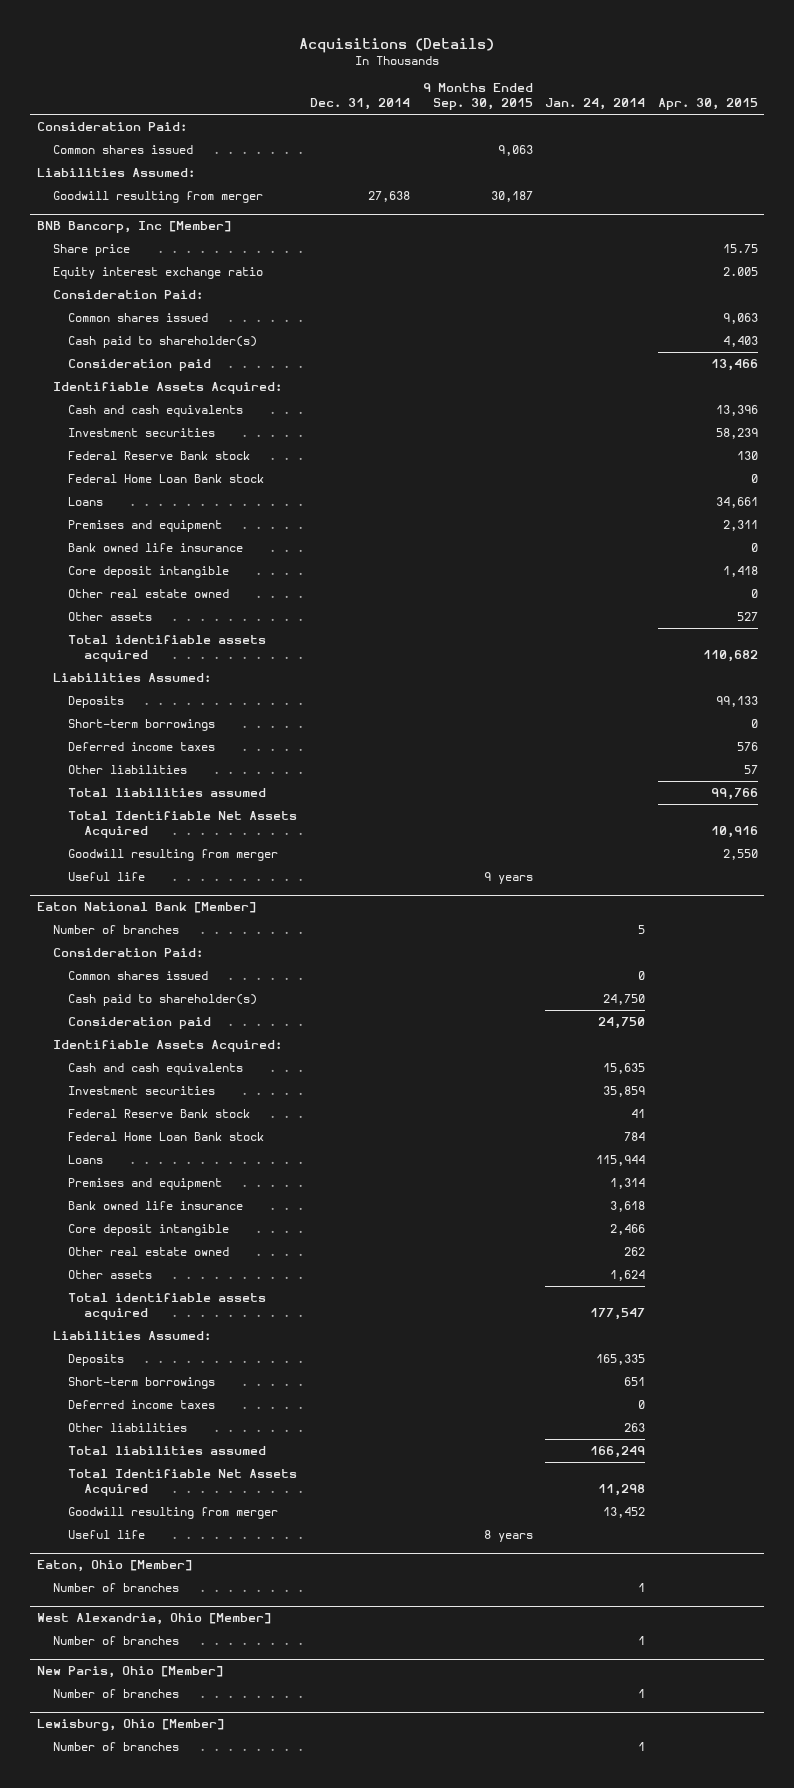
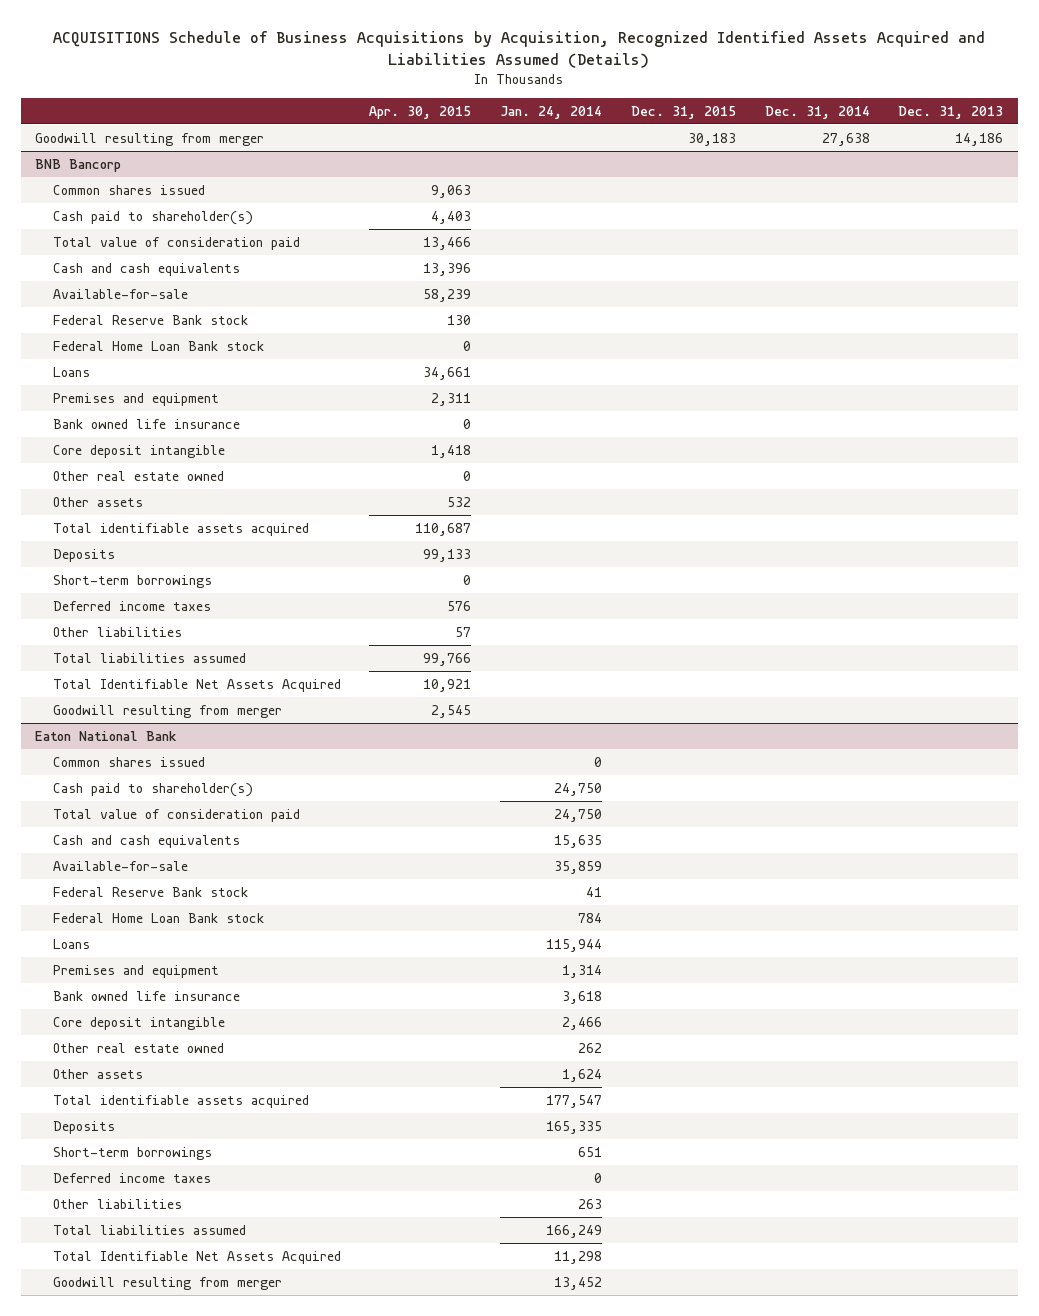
- Acquisitions (Details)
+ ACQUISITIONS Schedule of Business Acquisitions by Acquisition, Recognized Identified Assets Acquired and Liabilities Assumed (Details)
- | Dec. 31, 2014 | 9 Months Ended Sep. 30, 2015 | Jan. 24, 2014 | Apr. 30, 2015
+ | Apr. 30, 2015 | Jan. 24, 2014 | Dec. 31, 2015 | Dec. 31, 2014 | Dec. 31, 2013
- Consideration Paid:
- Common shares issued | | 9,063 | |
- Liabilities Assumed:
- BNB Bancorp, Inc [Member]
- Share price | | | | 15.75
- Equity interest exchange ratio | | | | 2.005
- Consideration Paid:
+ BNB Bancorp
- Consideration paid | | | | 13,466
- Identifiable Assets Acquired:
+ Total value of consideration paid | 13,466 | | | |
- Investment securities | | | | 58,239
+ Available-for-sale | 58,239 | | | |
- Other assets | | | | 527
- Total identifiable assets acquired | | | | 110,682
- Liabilities Assumed:
+ Other assets | 532 | | | |
+ Total identifiable assets acquired | 110,687 | | | |
- Total Identifiable Net Assets Acquired | | | | 10,916
- Goodwill resulting from merger | | | | 2,550
- Useful life | | 9 years | |
- Eaton National Bank [Member]
- Number of branches | | | 5 |
- Consideration Paid:
+ Total Identifiable Net Assets Acquired | 10,921 | | | |
+ Goodwill resulting from merger | 2,545 | | | |
+ Eaton National Bank
- Consideration paid | | | 24,750 |
- Identifiable Assets Acquired:
+ Total value of consideration paid | | 24,750 | | |
- Investment securities | | | 35,859 |
+ Available-for-sale | | 35,859 | | |
- Liabilities Assumed:
- Useful life | | 8 years | |
- Eaton, Ohio [Member]
- Number of branches | | | 1 |
- West Alexandria, Ohio [Member]
- Number of branches | | | 1 |
- New Paris, Ohio [Member]
- Number of branches | | | 1 |
- Lewisburg, Ohio [Member]
- Number of branches | | | 1 |

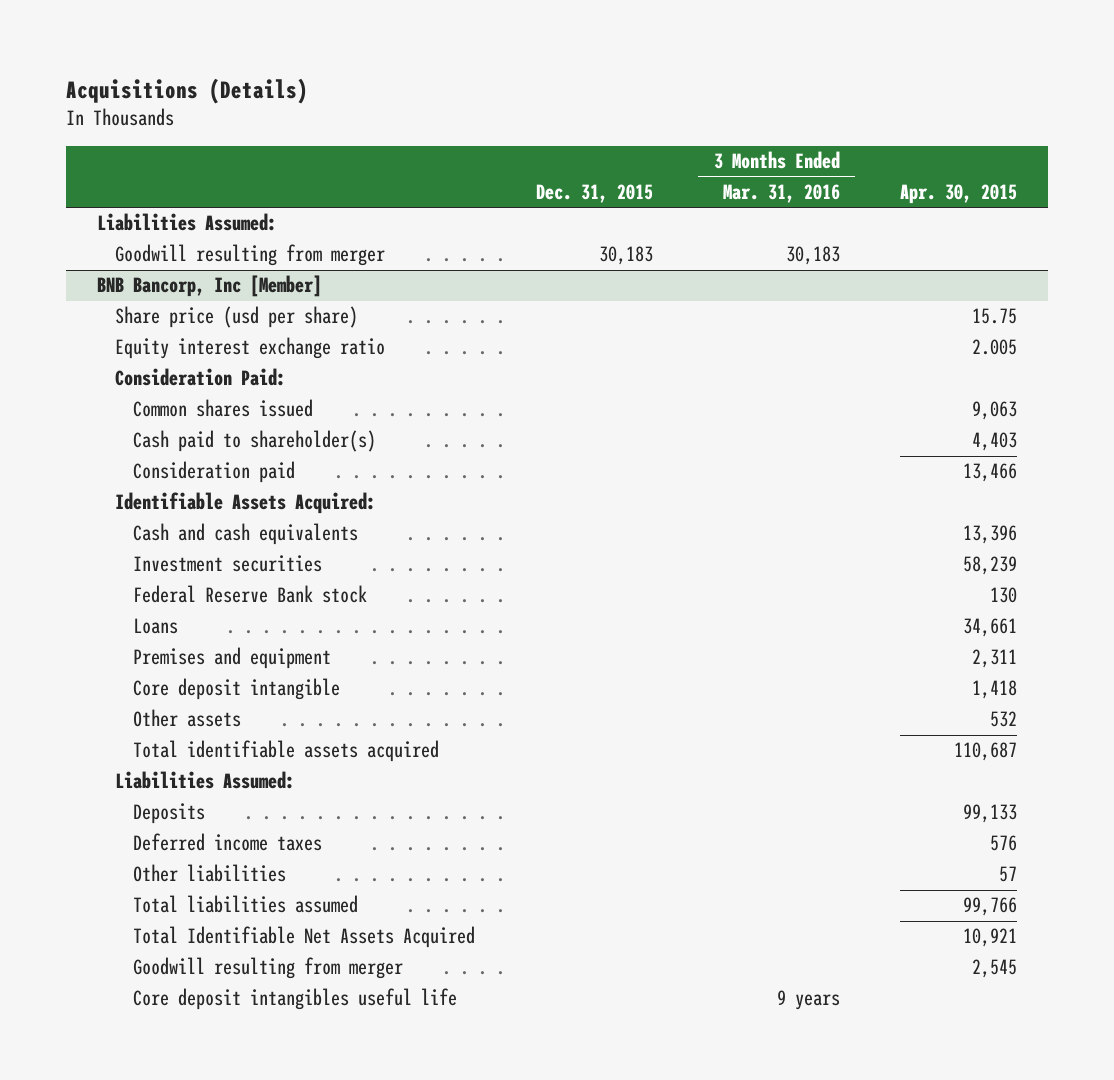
- ACQUISITIONS Schedule of Business Acquisitions by Acquisition, Recognized Identified Assets Acquired and Liabilities Assumed (Details)
+ Acquisitions (Details)
- | Apr. 30, 2015 | Jan. 24, 2014 | Dec. 31, 2015 | Dec. 31, 2014 | Dec. 31, 2013
+ | Dec. 31, 2015 | 3 Months Ended Mar. 31, 2016 | Apr. 30, 2015
+ Liabilities Assumed:
- BNB Bancorp
+ BNB Bancorp, Inc [Member]
+ Share price (usd per share) | | | 15.75
+ Equity interest exchange ratio | | | 2.005
+ Consideration Paid:
- Total value of consideration paid | 13,466 | | | |
+ Consideration paid | | | 13,466
+ Identifiable Assets Acquired:
- Available-for-sale | 58,239 | | | |
+ Investment securities | | | 58,239
- Federal Home Loan Bank stock | 0 | | | |
- Bank owned life insurance | 0 | | | |
- Other real estate owned | 0 | | | |
+ Liabilities Assumed:
- Short-term borrowings | 0 | | | |
- Eaton National Bank
- Common shares issued | | 0 | | |
- Cash paid to shareholder(s) | | 24,750 | | |
- Total value of consideration paid | | 24,750 | | |
- Cash and cash equivalents | | 15,635 | | |
- Available-for-sale | | 35,859 | | |
- Federal Reserve Bank stock | | 41 | | |
- Federal Home Loan Bank stock | | 784 | | |
- Loans | | 115,944 | | |
- Premises and equipment | | 1,314 | | |
- Bank owned life insurance | | 3,618 | | |
- Core deposit intangible | | 2,466 | | |
- Other real estate owned | | 262 | | |
- Other assets | | 1,624 | | |
- Total identifiable assets acquired | | 177,547 | | |
- Deposits | | 165,335 | | |
- Short-term borrowings | | 651 | | |
- Deferred income taxes | | 0 | | |
- Other liabilities | | 263 | | |
- Total liabilities assumed | | 166,249 | | |
- Total Identifiable Net Assets Acquired | | 11,298 | | |
- Goodwill resulting from merger | | 13,452 | | |
+ Core deposit intangibles useful life | | 9 years |

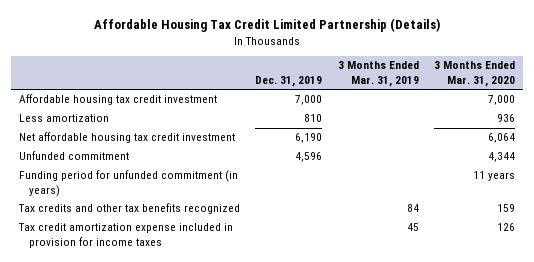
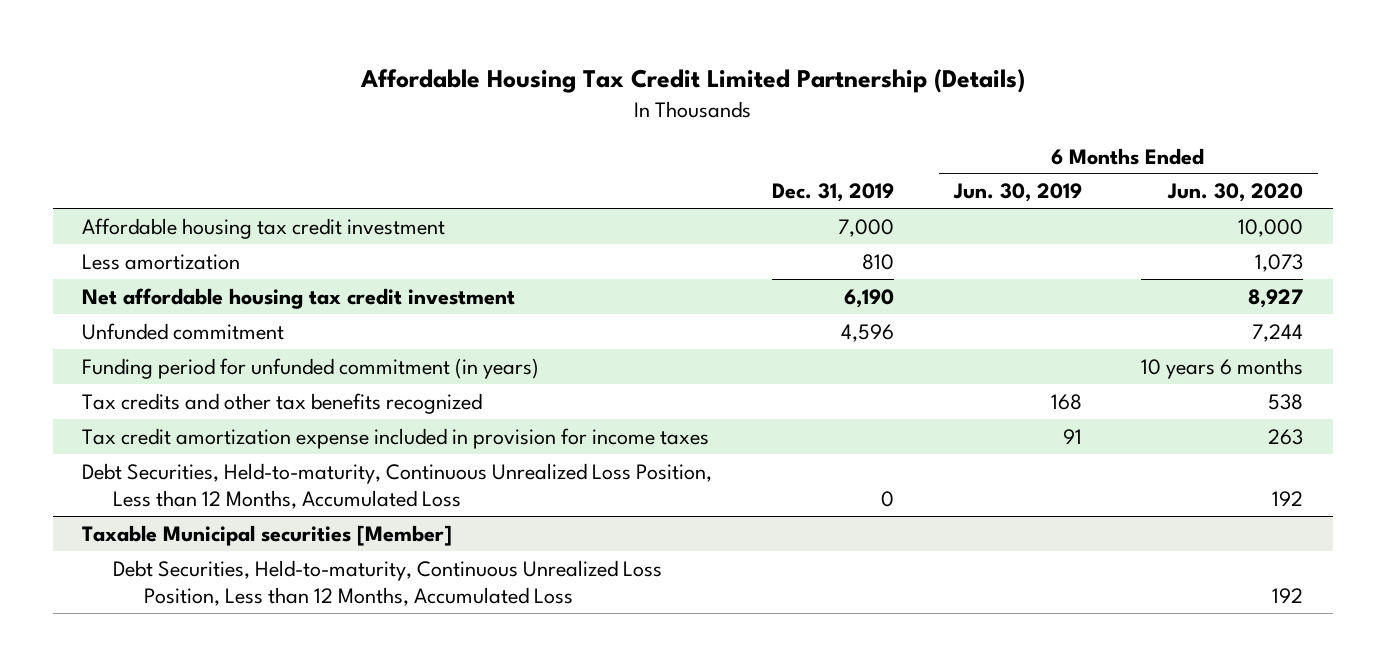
- | Dec. 31, 2019 | 3 Months Ended Mar. 31, 2019 | 3 Months Ended Mar. 31, 2020
+ | Dec. 31, 2019 | 6 Months Ended Jun. 30, 2019 | 6 Months Ended Jun. 30, 2020
+ Debt Securities, Held-to-maturity, Continuous Unrealized Loss Position, Less than 12 Months, Accumulated Loss | 0 | | 192
+ Taxable Municipal securities [Member]
+ Debt Securities, Held-to-maturity, Continuous Unrealized Loss Position, Less than 12 Months, Accumulated Loss | | | 192

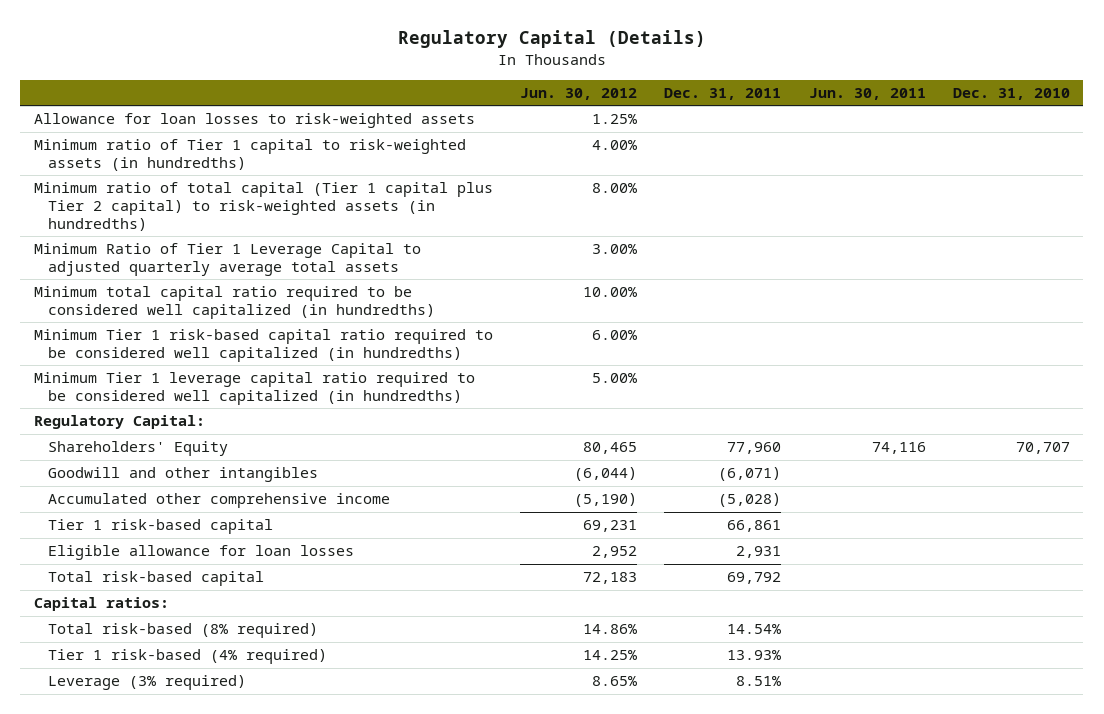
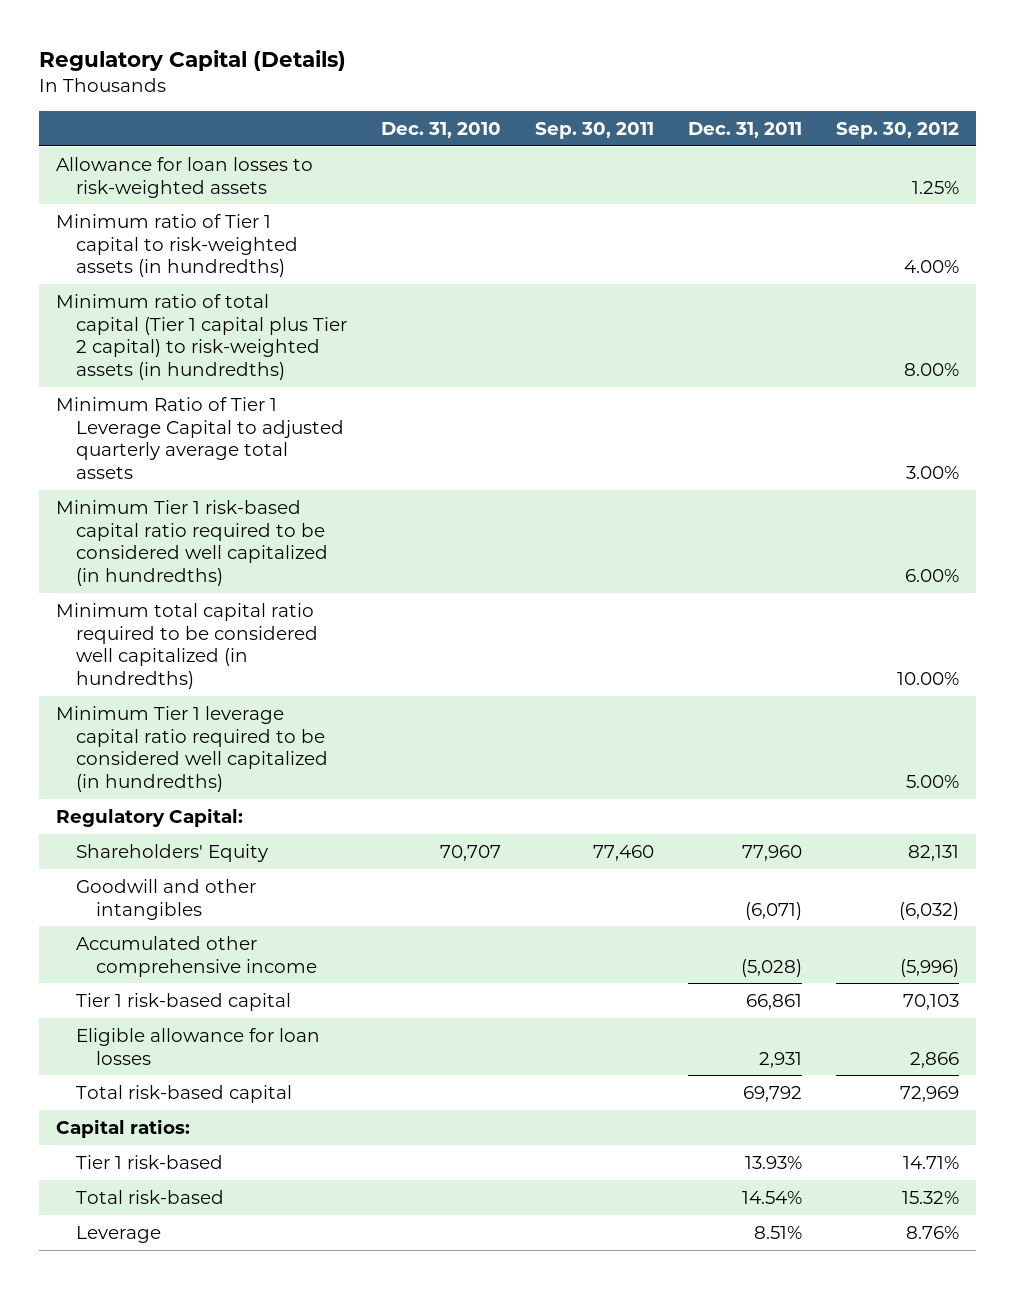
- | Jun. 30, 2012 | Dec. 31, 2011 | Jun. 30, 2011 | Dec. 31, 2010
+ | Dec. 31, 2010 | Sep. 30, 2011 | Dec. 31, 2011 | Sep. 30, 2012
moved down: Minimum total capital ratio required to be considered well capitalized (in hundredths) | | | | 10.00%
- Total risk-based (8% required) | 14.86% | 14.54% | |
- Tier 1 risk-based (4% required) | 14.25% | 13.93% | |
- Leverage (3% required) | 8.65% | 8.51% | |
+ Tier 1 risk-based | | | 13.93% | 14.71%
+ Total risk-based | | | 14.54% | 15.32%
+ Leverage | | | 8.51% | 8.76%

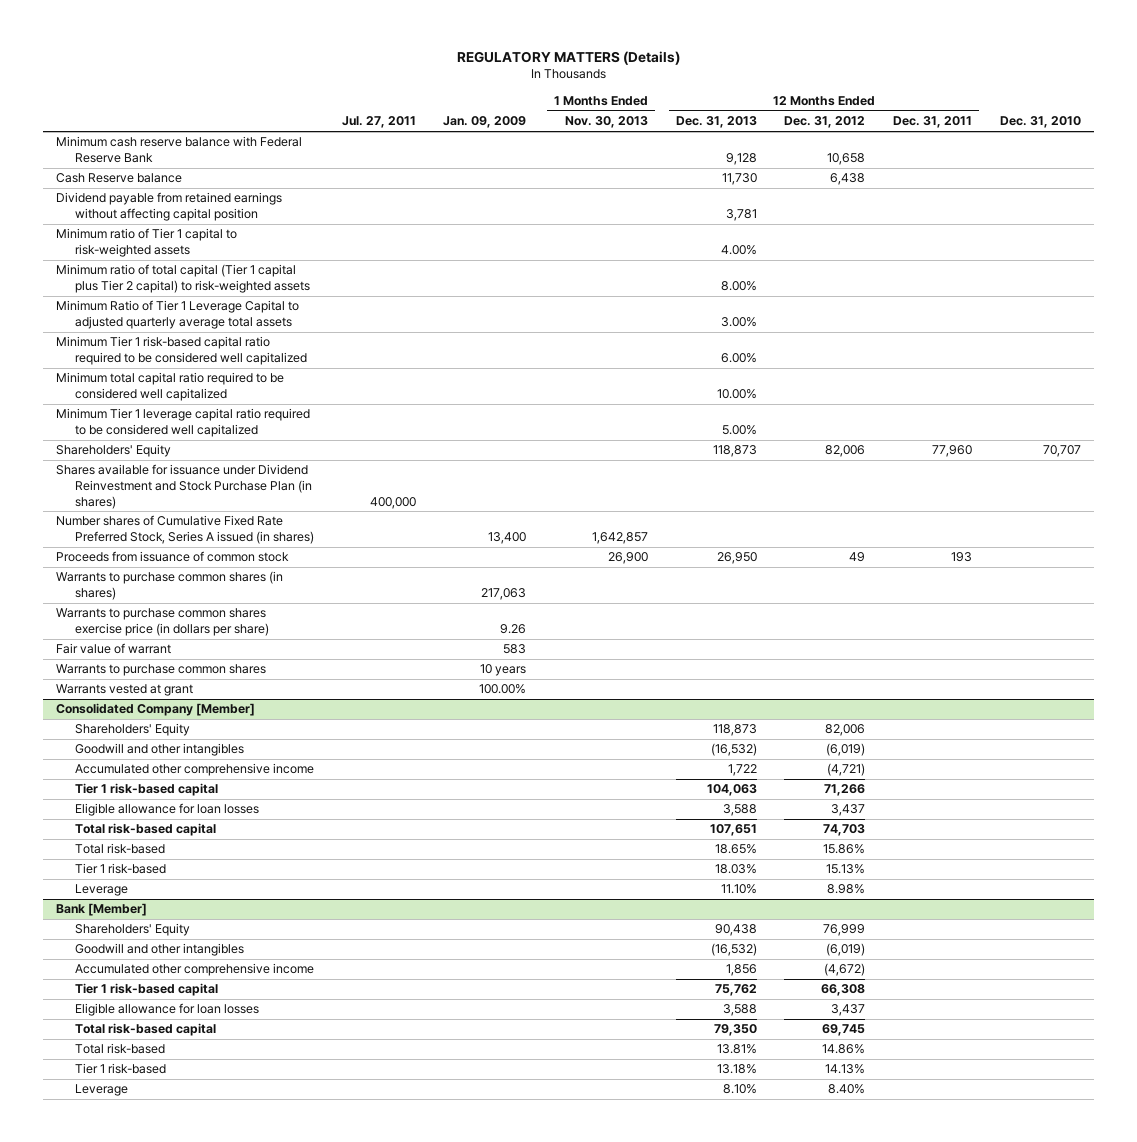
- Regulatory Capital (Details)
+ REGULATORY MATTERS (Details)
- | Dec. 31, 2010 | Sep. 30, 2011 | Dec. 31, 2011 | Sep. 30, 2012
+ | Jul. 27, 2011 | Jan. 09, 2009 | 1 Months Ended Nov. 30, 2013 | 12 Months Ended Dec. 31, 2013 | 12 Months Ended Dec. 31, 2012 | 12 Months Ended Dec. 31, 2011 | Dec. 31, 2010
- Allowance for loan losses to risk-weighted assets | | | | 1.25%
- Minimum ratio of Tier 1 capital to risk-weighted assets (in hundredths) | | | | 4.00%
- Minimum ratio of total capital (Tier 1 capital plus Tier 2 capital) to risk-weighted assets (in hundredths) | | | | 8.00%
+ Minimum cash reserve balance with Federal Reserve Bank | | | | 9,128 | 10,658 | |
+ Cash Reserve balance | | | | 11,730 | 6,438 | |
+ Dividend payable from retained earnings without affecting capital position | | | | 3,781 | | |
+ Minimum ratio of Tier 1 capital to risk-weighted assets | | | | 4.00% | | |
+ Minimum ratio of total capital (Tier 1 capital plus Tier 2 capital) to risk-weighted assets | | | | 8.00% | | |
- Minimum Tier 1 risk-based capital ratio required to be considered well capitalized (in hundredths) | | | | 6.00%
- Minimum total capital ratio required to be considered well capitalized (in hundredths) | | | | 10.00%
- Minimum Tier 1 leverage capital ratio required to be considered well capitalized (in hundredths) | | | | 5.00%
- Regulatory Capital:
+ Minimum Tier 1 risk-based capital ratio required to be considered well capitalized | | | | 6.00% | | |
+ Minimum total capital ratio required to be considered well capitalized | | | | 10.00% | | |
+ Minimum Tier 1 leverage capital ratio required to be considered well capitalized | | | | 5.00% | | |
- Goodwill and other intangibles | | | (6,071) | (6,032)
- Accumulated other comprehensive income | | | (5,028) | (5,996)
- Tier 1 risk-based capital | | | 66,861 | 70,103
- Eligible allowance for loan losses | | | 2,931 | 2,866
- Total risk-based capital | | | 69,792 | 72,969
- Capital ratios:
- Tier 1 risk-based | | | 13.93% | 14.71%
- Total risk-based | | | 14.54% | 15.32%
- Leverage | | | 8.51% | 8.76%
+ Shares available for issuance under Dividend Reinvestment and Stock Purchase Plan (in shares) | 400,000 | | | | | |
+ Number shares of Cumulative Fixed Rate Preferred Stock, Series A issued (in shares) | | 13,400 | 1,642,857 | | | |
+ Proceeds from issuance of common stock | | | 26,900 | 26,950 | 49 | 193 |
+ Warrants to purchase common shares (in shares) | | 217,063 | | | | |
+ Warrants to purchase common shares exercise price (in dollars per share) | | 9.26 | | | | |
+ Fair value of warrant | | 583 | | | | |
+ Warrants to purchase common shares | | 10 years | | | | |
+ Warrants vested at grant | | 100.00% | | | | |
+ Consolidated Company [Member]
+ Shareholders' Equity | | | | 118,873 | 82,006 | |
+ Goodwill and other intangibles | | | | (16,532) | (6,019) | |
+ Accumulated other comprehensive income | | | | 1,722 | (4,721) | |
+ Tier 1 risk-based capital | | | | 104,063 | 71,266 | |
+ Eligible allowance for loan losses | | | | 3,588 | 3,437 | |
+ Total risk-based capital | | | | 107,651 | 74,703 | |
+ Total risk-based | | | | 18.65% | 15.86% | |
+ Tier 1 risk-based | | | | 18.03% | 15.13% | |
+ Leverage | | | | 11.10% | 8.98% | |
+ Bank [Member]
+ Shareholders' Equity | | | | 90,438 | 76,999 | |
+ Goodwill and other intangibles | | | | (16,532) | (6,019) | |
+ Accumulated other comprehensive income | | | | 1,856 | (4,672) | |
+ Tier 1 risk-based capital | | | | 75,762 | 66,308 | |
+ Eligible allowance for loan losses | | | | 3,588 | 3,437 | |
+ Total risk-based capital | | | | 79,350 | 69,745 | |
+ Total risk-based | | | | 13.81% | 14.86% | |
+ Tier 1 risk-based | | | | 13.18% | 14.13% | |
+ Leverage | | | | 8.10% | 8.40% | |

